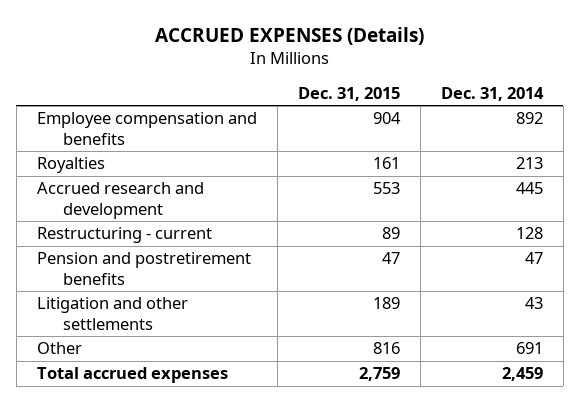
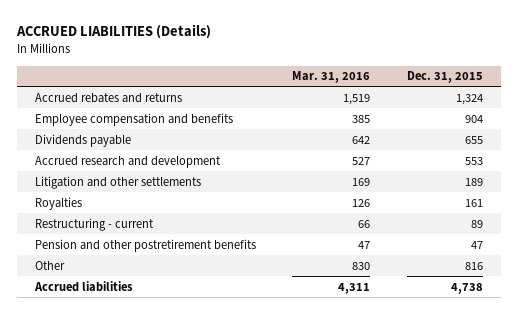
- ACCRUED EXPENSES (Details)
+ ACCRUED LIABILITIES (Details)
- | Dec. 31, 2015 | Dec. 31, 2014
+ | Mar. 31, 2016 | Dec. 31, 2015
+ Accrued rebates and returns | 1,519 | 1,324
+ Dividends payable | 642 | 655
- Pension and postretirement benefits | 47 | 47
moved down: Royalties | 126 | 161
moved down: Restructuring - current | 66 | 89
+ Pension and other postretirement benefits | 47 | 47
- Total accrued expenses | 2,759 | 2,459
+ Accrued liabilities | 4,311 | 4,738

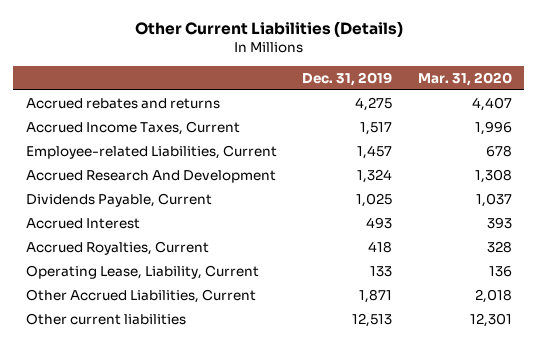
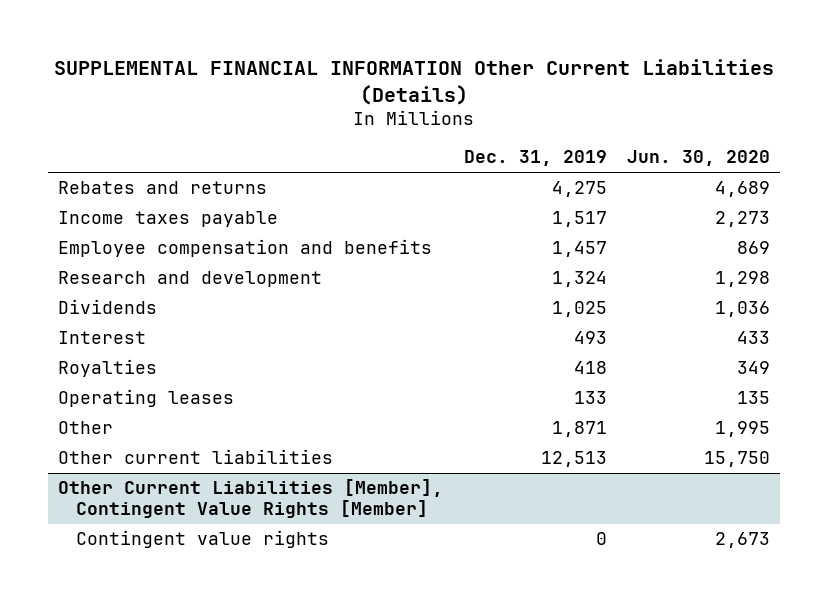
- Other Current Liabilities (Details)
+ SUPPLEMENTAL FINANCIAL INFORMATION Other Current Liabilities (Details)
- | Dec. 31, 2019 | Mar. 31, 2020
+ | Dec. 31, 2019 | Jun. 30, 2020
- Accrued rebates and returns | 4,275 | 4,407
- Accrued Income Taxes, Current | 1,517 | 1,996
- Employee-related Liabilities, Current | 1,457 | 678
- Accrued Research And Development | 1,324 | 1,308
- Dividends Payable, Current | 1,025 | 1,037
- Accrued Interest | 493 | 393
- Accrued Royalties, Current | 418 | 328
- Operating Lease, Liability, Current | 133 | 136
- Other Accrued Liabilities, Current | 1,871 | 2,018
+ Rebates and returns | 4,275 | 4,689
+ Income taxes payable | 1,517 | 2,273
+ Employee compensation and benefits | 1,457 | 869
+ Research and development | 1,324 | 1,298
+ Dividends | 1,025 | 1,036
+ Interest | 493 | 433
+ Royalties | 418 | 349
+ Operating leases | 133 | 135
+ Other | 1,871 | 1,995
+ Other Current Liabilities [Member], Contingent Value Rights [Member]
+ Contingent value rights | 0 | 2,673

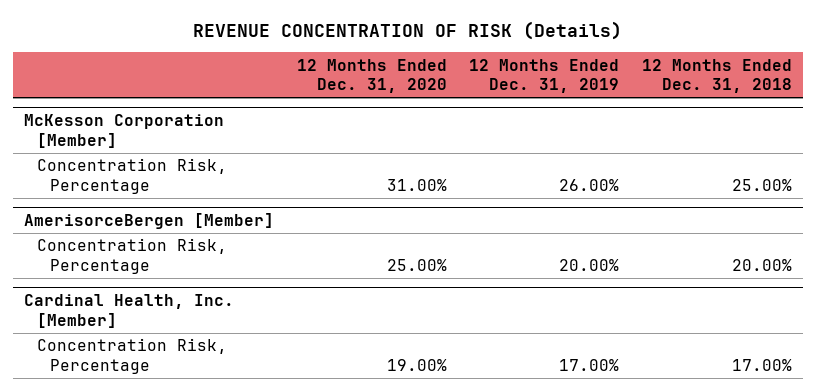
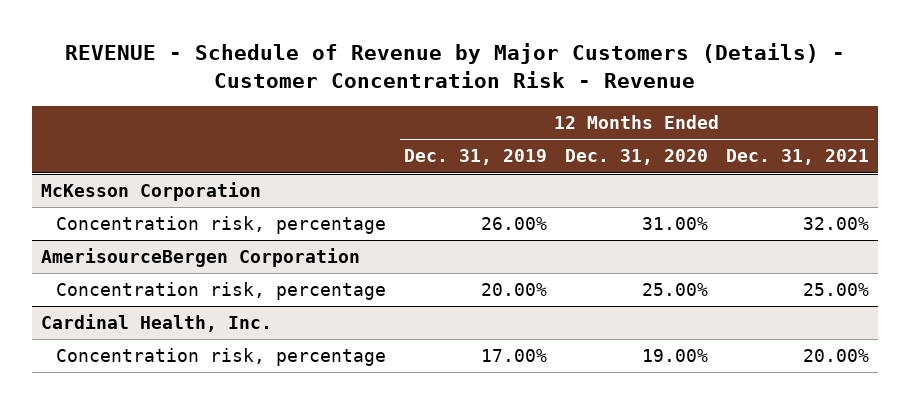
- REVENUE CONCENTRATION OF RISK (Details)
+ REVENUE - Schedule of Revenue by Major Customers (Details) - Customer Concentration Risk - Revenue
- | 12 Months Ended Dec. 31, 2020 | 12 Months Ended Dec. 31, 2019 | 12 Months Ended Dec. 31, 2018
+ | 12 Months Ended Dec. 31, 2019 | 12 Months Ended Dec. 31, 2020 | 12 Months Ended Dec. 31, 2021
- McKesson Corporation [Member]
- Concentration Risk, Percentage | 31.00% | 26.00% | 25.00%
- AmerisorceBergen [Member]
- Concentration Risk, Percentage | 25.00% | 20.00% | 20.00%
- Cardinal Health, Inc. [Member]
- Concentration Risk, Percentage | 19.00% | 17.00% | 17.00%
+ McKesson Corporation
+ Concentration risk, percentage | 26.00% | 31.00% | 32.00%
+ AmerisourceBergen Corporation
+ Concentration risk, percentage | 20.00% | 25.00% | 25.00%
+ Cardinal Health, Inc.
+ Concentration risk, percentage | 17.00% | 19.00% | 20.00%

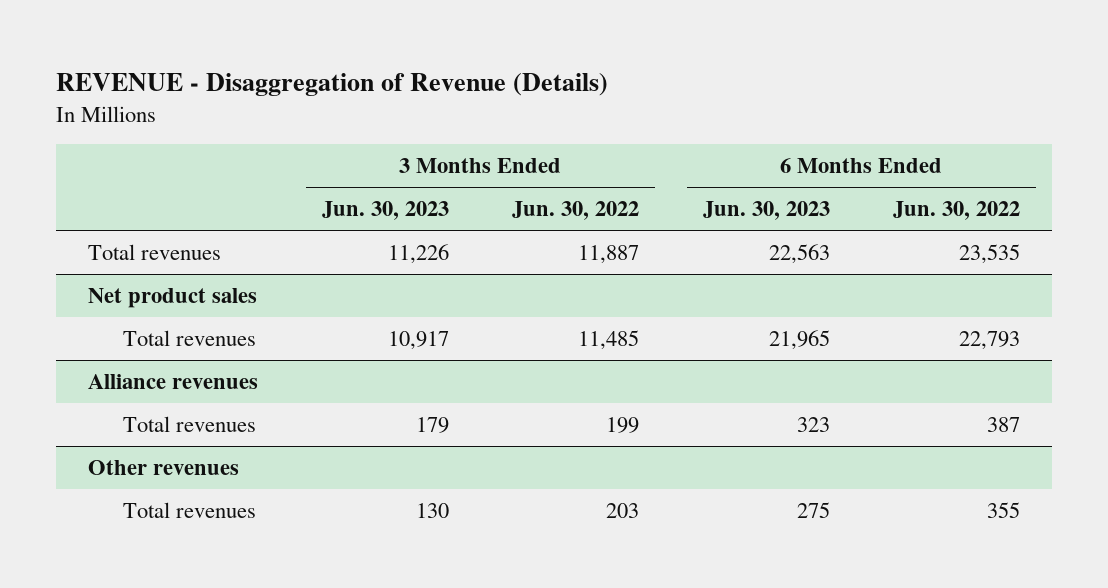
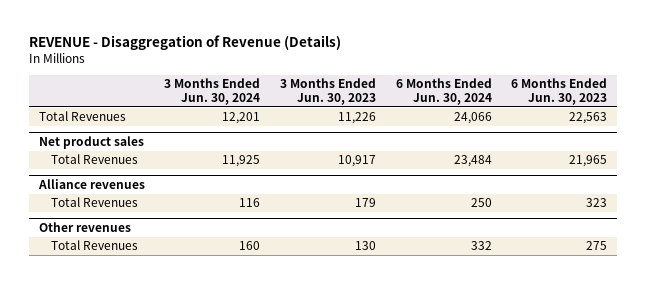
- | 3 Months Ended Jun. 30, 2023 | 3 Months Ended Jun. 30, 2022 | 6 Months Ended Jun. 30, 2023 | 6 Months Ended Jun. 30, 2022
+ | 3 Months Ended Jun. 30, 2024 | 3 Months Ended Jun. 30, 2023 | 6 Months Ended Jun. 30, 2024 | 6 Months Ended Jun. 30, 2023
- Total revenues | 11,226 | 11,887 | 22,563 | 23,535
+ Total Revenues | 12,201 | 11,226 | 24,066 | 22,563
@ Net product sales
- Total revenues | 10,917 | 11,485 | 21,965 | 22,793
+ Total Revenues | 11,925 | 10,917 | 23,484 | 21,965
@ Alliance revenues
- Total revenues | 179 | 199 | 323 | 387
+ Total Revenues | 116 | 179 | 250 | 323
@ Other revenues
- Total revenues | 130 | 203 | 275 | 355
+ Total Revenues | 160 | 130 | 332 | 275

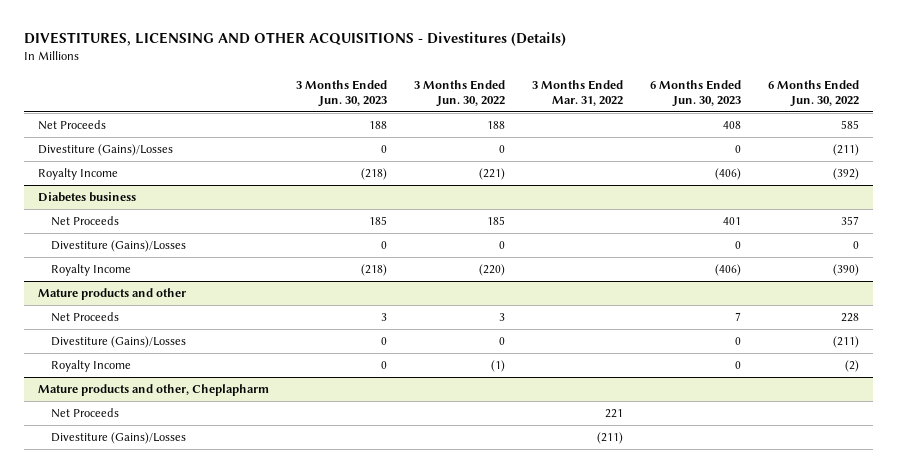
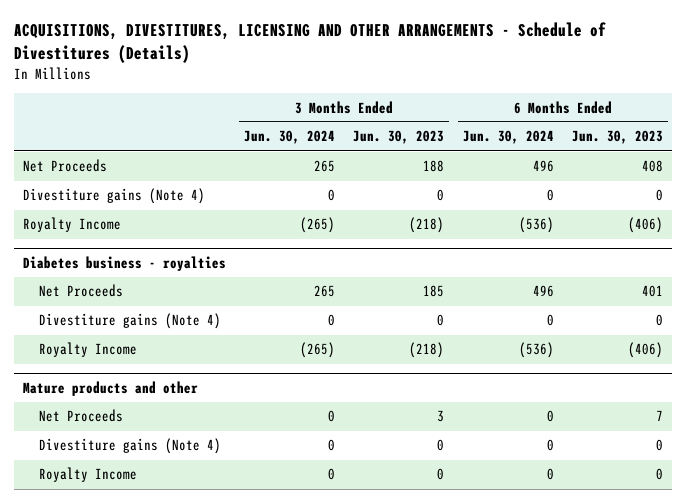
- DIVESTITURES, LICENSING AND OTHER ACQUISITIONS - Divestitures (Details)
+ ACQUISITIONS, DIVESTITURES, LICENSING AND OTHER ARRANGEMENTS - Schedule of Divestitures (Details)
- | 3 Months Ended Jun. 30, 2023 | 3 Months Ended Jun. 30, 2022 | 3 Months Ended Mar. 31, 2022 | 6 Months Ended Jun. 30, 2023 | 6 Months Ended Jun. 30, 2022
+ | 3 Months Ended Jun. 30, 2024 | 3 Months Ended Jun. 30, 2023 | 6 Months Ended Jun. 30, 2024 | 6 Months Ended Jun. 30, 2023
- Divestiture (Gains)/Losses | 0 | 0 | | 0 | (211)
+ Divestiture gains (Note 4) | 0 | 0 | 0 | 0
- Diabetes business
+ Diabetes business - royalties
- Divestiture (Gains)/Losses | 0 | 0 | | 0 | 0
+ Divestiture gains (Note 4) | 0 | 0 | 0 | 0
@ Mature products and other
- Divestiture (Gains)/Losses | 0 | 0 | | 0 | (211)
+ Divestiture gains (Note 4) | 0 | 0 | 0 | 0
- Mature products and other, Cheplapharm
- Net Proceeds | | | 221 | |
- Divestiture (Gains)/Losses | | | (211) | |

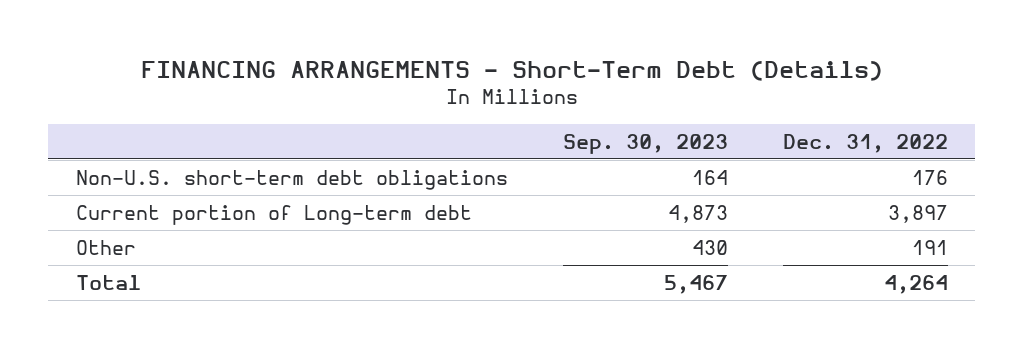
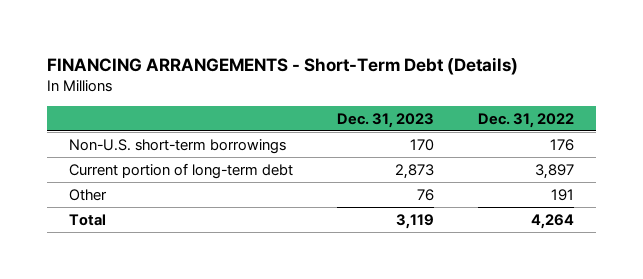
- | Sep. 30, 2023 | Dec. 31, 2022
+ | Dec. 31, 2023 | Dec. 31, 2022
- Non-U.S. short-term debt obligations | 164 | 176
- Current portion of Long-term debt | 4,873 | 3,897
+ Non-U.S. short-term borrowings | 170 | 176
+ Current portion of long-term debt | 2,873 | 3,897

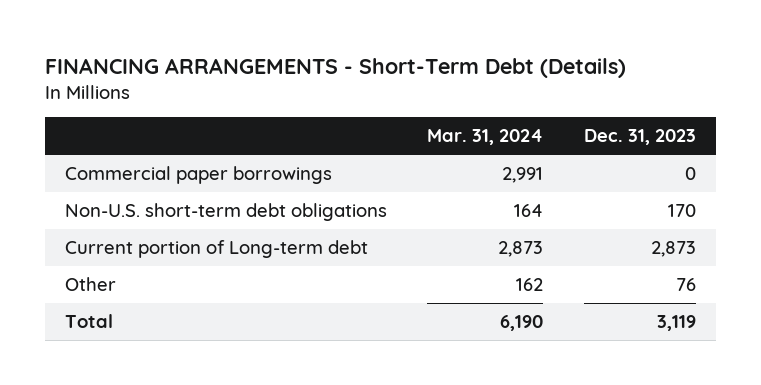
- | Dec. 31, 2023 | Dec. 31, 2022
+ | Mar. 31, 2024 | Dec. 31, 2023
- Non-U.S. short-term borrowings | 170 | 176
- Current portion of long-term debt | 2,873 | 3,897
+ Commercial paper borrowings | 2,991 | 0
+ Non-U.S. short-term debt obligations | 164 | 170
+ Current portion of Long-term debt | 2,873 | 2,873

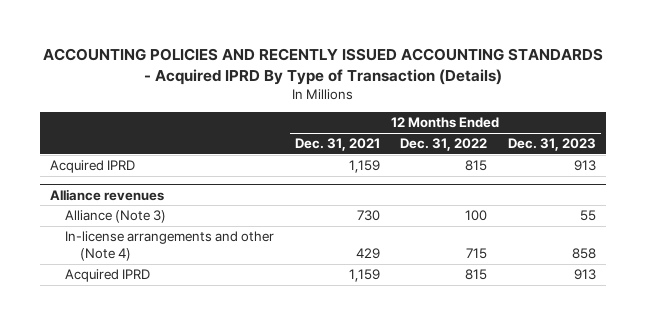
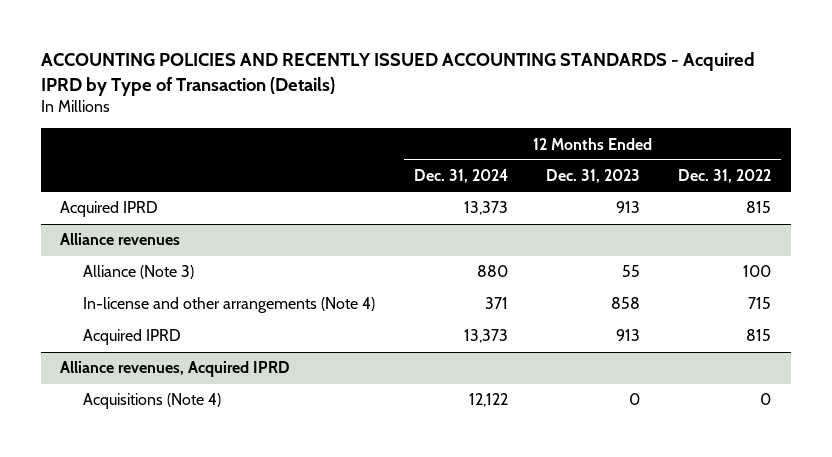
- ACCOUNTING POLICIES AND RECENTLY ISSUED ACCOUNTING STANDARDS - Acquired IPRD By Type of Transaction (Details)
+ ACCOUNTING POLICIES AND RECENTLY ISSUED ACCOUNTING STANDARDS - Acquired IPRD by Type of Transaction (Details)
- | 12 Months Ended Dec. 31, 2021 | 12 Months Ended Dec. 31, 2022 | 12 Months Ended Dec. 31, 2023
+ | 12 Months Ended Dec. 31, 2024 | 12 Months Ended Dec. 31, 2023 | 12 Months Ended Dec. 31, 2022
@ Alliance revenues
- In-license arrangements and other (Note 4) | 429 | 715 | 858
+ In-license and other arrangements (Note 4) | 371 | 858 | 715
+ Alliance revenues, Acquired IPRD
+ Acquisitions (Note 4) | 12,122 | 0 | 0

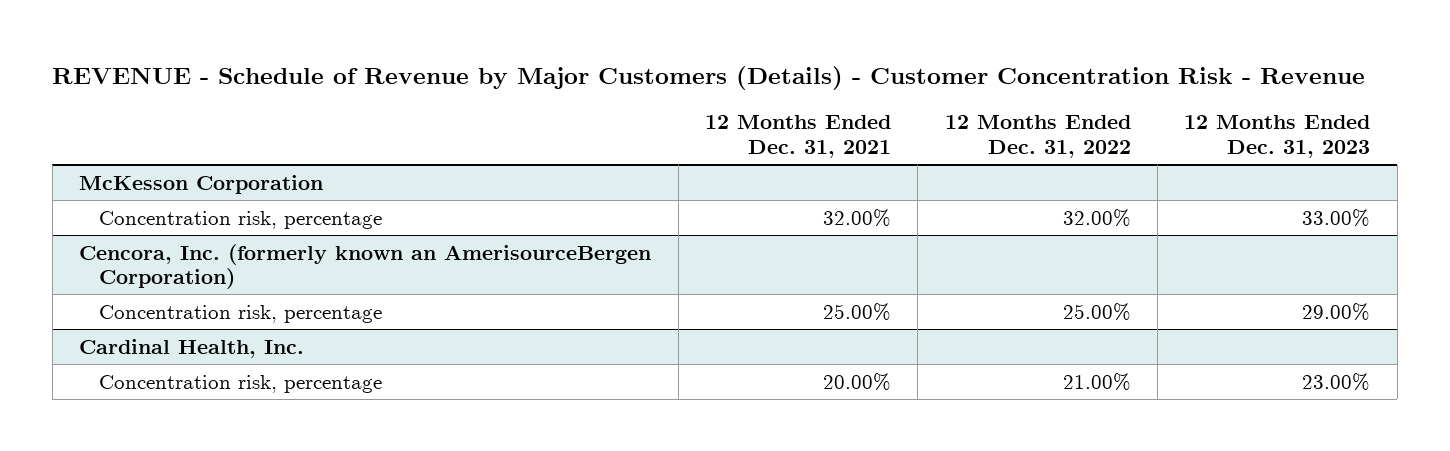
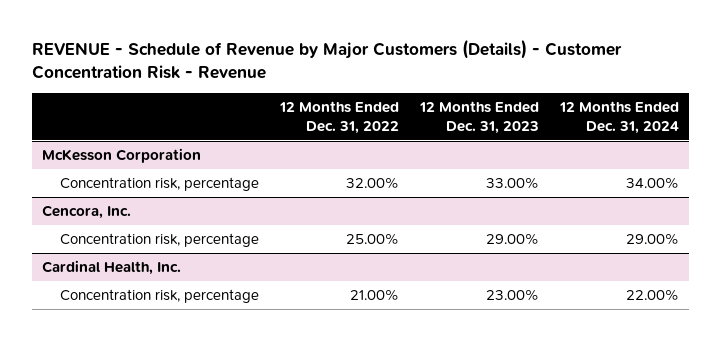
- | 12 Months Ended Dec. 31, 2021 | 12 Months Ended Dec. 31, 2022 | 12 Months Ended Dec. 31, 2023
+ | 12 Months Ended Dec. 31, 2022 | 12 Months Ended Dec. 31, 2023 | 12 Months Ended Dec. 31, 2024
- Cencora, Inc. (formerly known an AmerisourceBergen Corporation)
+ Cencora, Inc.

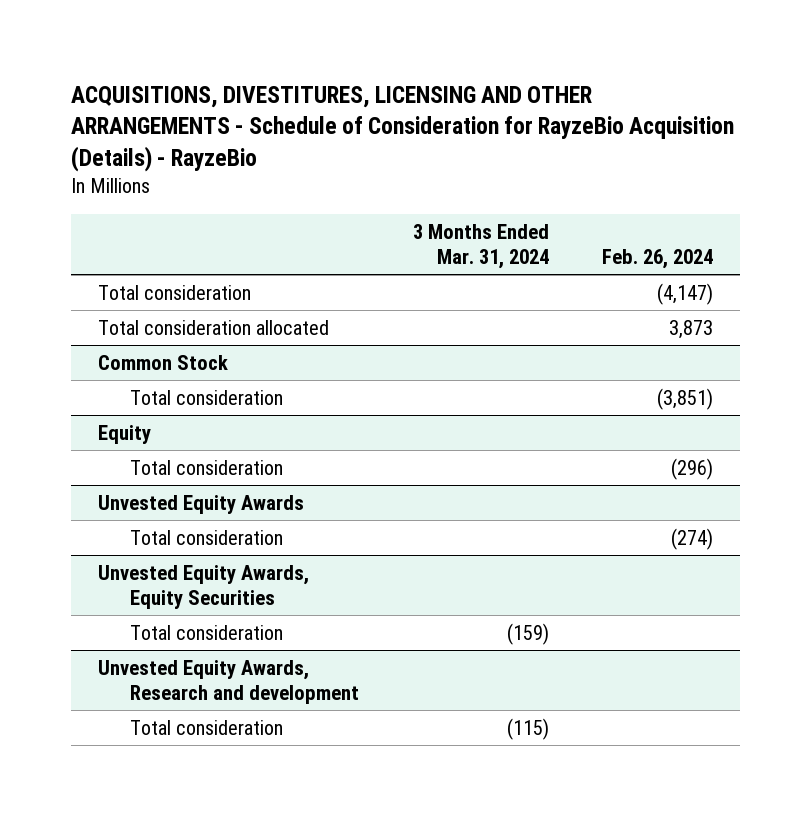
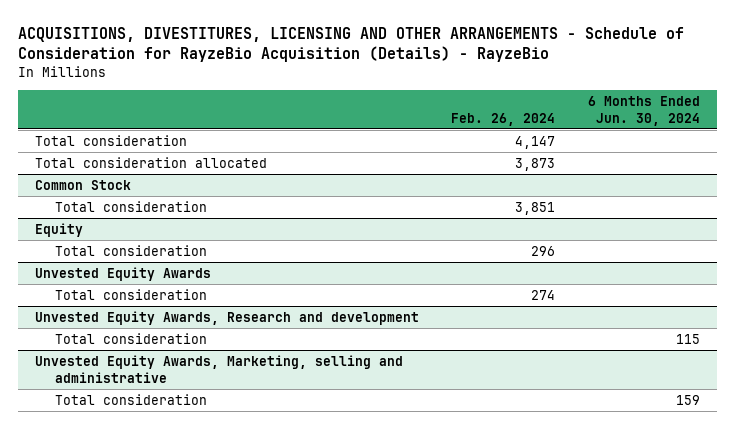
- | 3 Months Ended Mar. 31, 2024 | Feb. 26, 2024
+ | Feb. 26, 2024 | 6 Months Ended Jun. 30, 2024
- Total consideration | | (4,147)
+ Total consideration | 4,147 |
@ Common Stock
- Total consideration | | (3,851)
+ Total consideration | 3,851 |
@ Equity
- Total consideration | | (296)
+ Total consideration | 296 |
@ Unvested Equity Awards
- Total consideration | | (274)
- Unvested Equity Awards, Equity Securities
- Total consideration | (159) |
@ Unvested Equity Awards
+ Total consideration | 274 |
+ Unvested Equity Awards, Marketing, selling and administrative
+ Total consideration | | 159

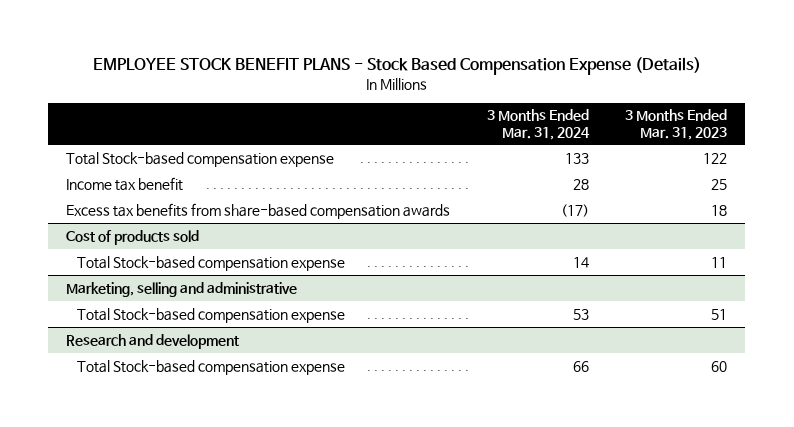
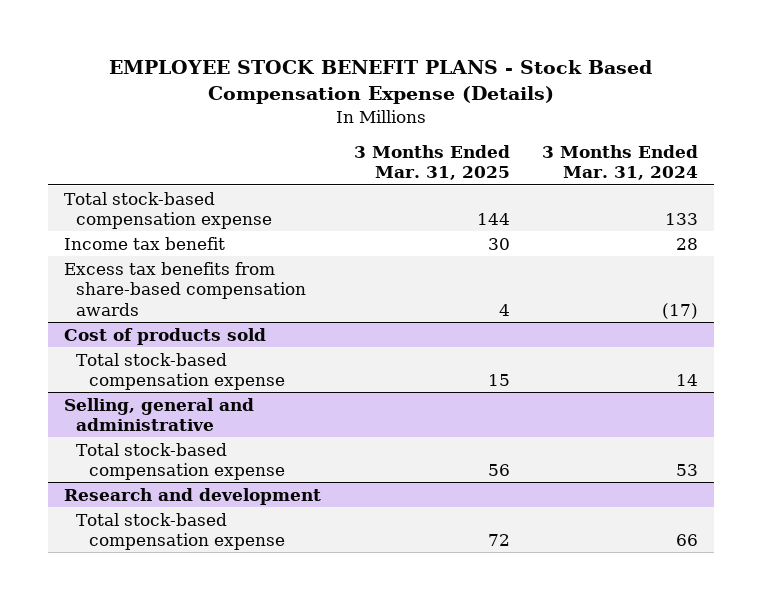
- | 3 Months Ended Mar. 31, 2024 | 3 Months Ended Mar. 31, 2023
+ | 3 Months Ended Mar. 31, 2025 | 3 Months Ended Mar. 31, 2024
- Total Stock-based compensation expense | 133 | 122
+ Total stock-based compensation expense | 144 | 133
@ Cost of products sold
- Total Stock-based compensation expense | 14 | 11
- Marketing, selling and administrative
- Total Stock-based compensation expense | 53 | 51
@ Cost of products sold
+ Total stock-based compensation expense | 15 | 14
+ Selling, general and administrative
+ Total stock-based compensation expense | 56 | 53
@ Research and development
- Total Stock-based compensation expense | 66 | 60
+ Total stock-based compensation expense | 72 | 66

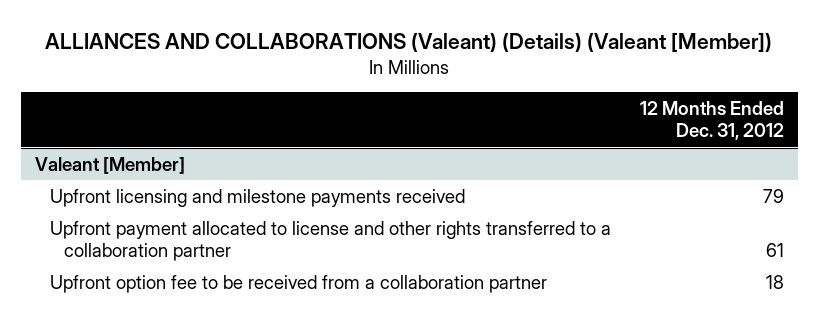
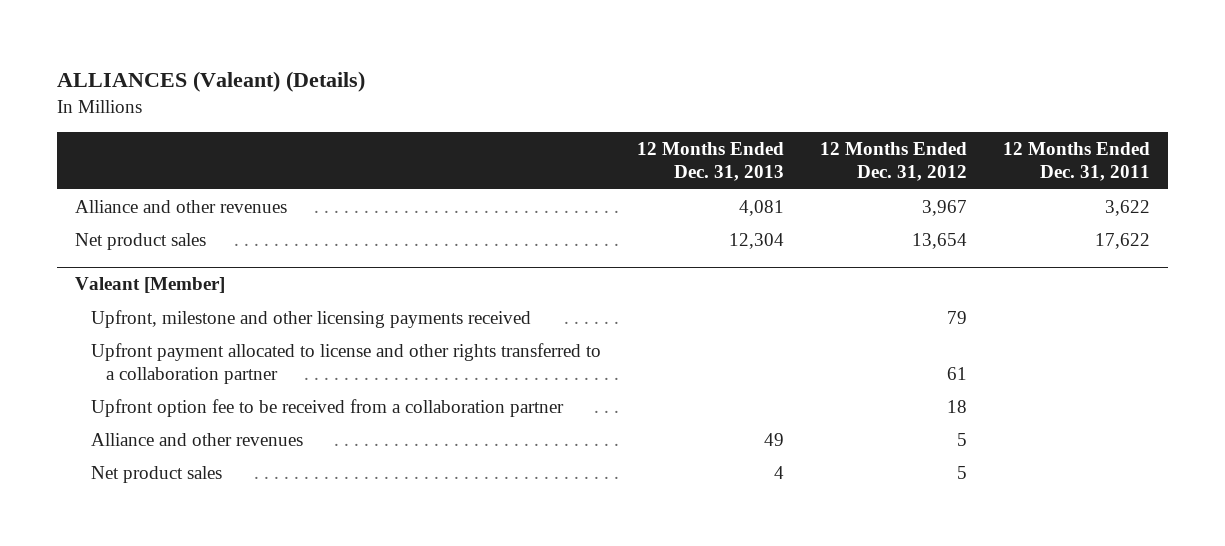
- ALLIANCES AND COLLABORATIONS (Valeant) (Details) (Valeant [Member])
+ ALLIANCES (Valeant) (Details)
- | 12 Months Ended Dec. 31, 2012
+ | 12 Months Ended Dec. 31, 2013 | 12 Months Ended Dec. 31, 2012 | 12 Months Ended Dec. 31, 2011
+ Alliance and other revenues | 4,081 | 3,967 | 3,622
+ Net product sales | 12,304 | 13,654 | 17,622
@ Valeant [Member]
- Upfront licensing and milestone payments received | 79
+ Upfront, milestone and other licensing payments received | | 79 |
+ Alliance and other revenues | 49 | 5 |
+ Net product sales | 4 | 5 |

